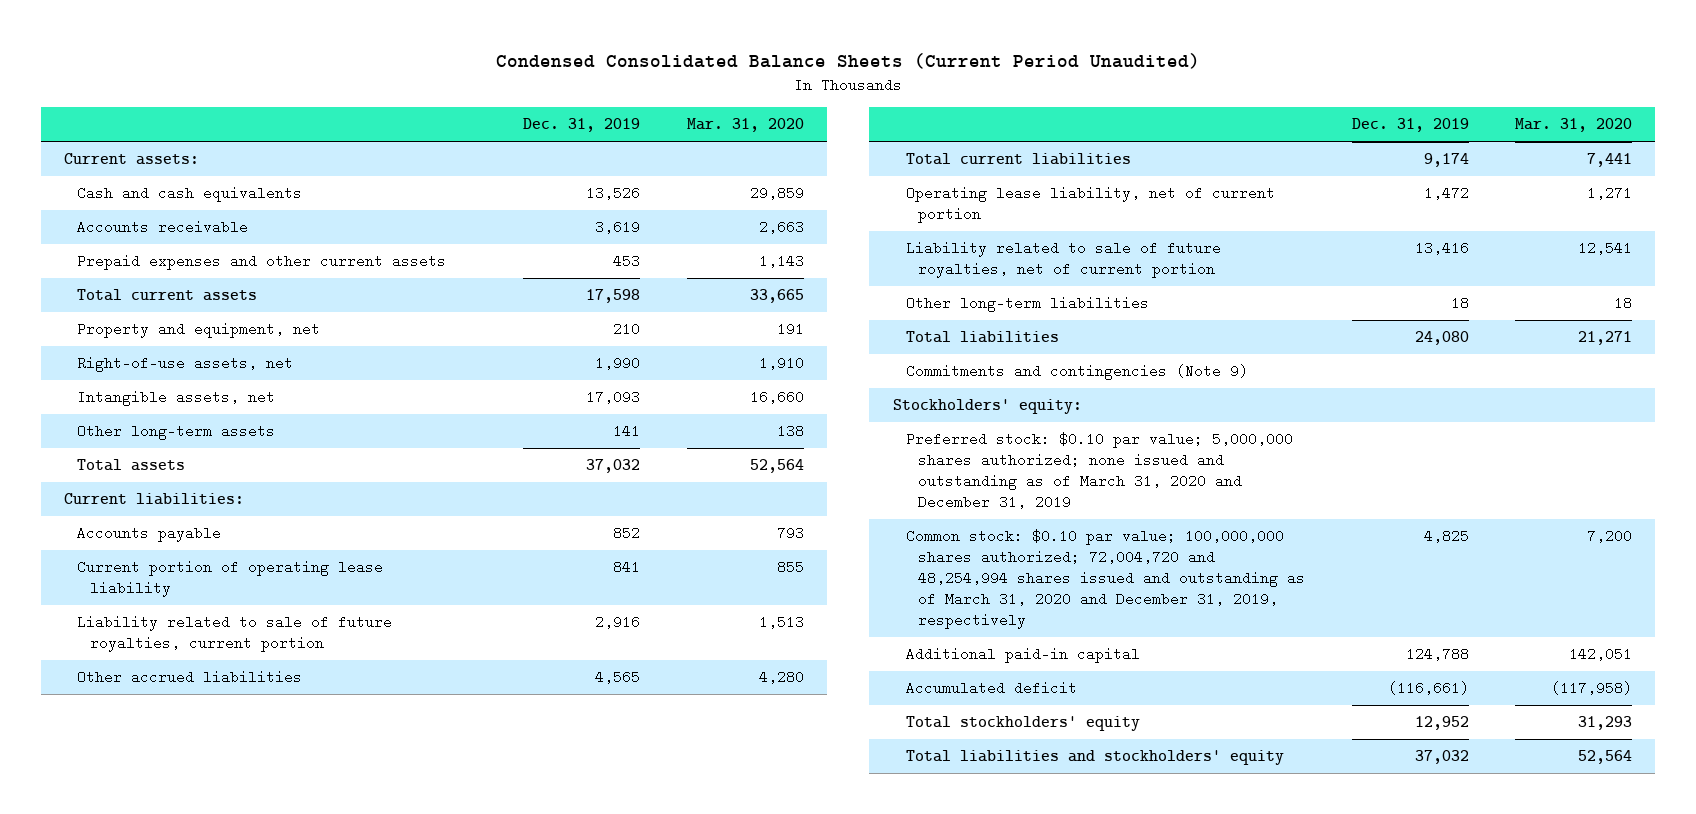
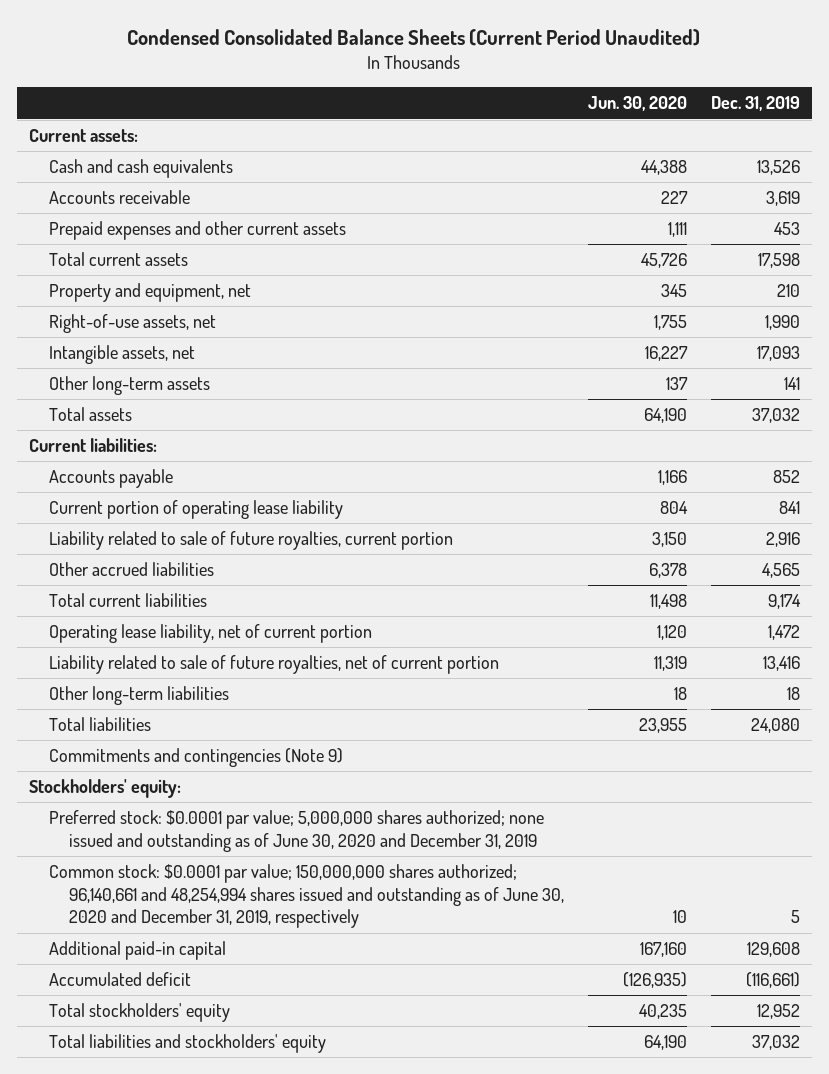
- | Dec. 31, 2019 | Mar. 31, 2020
+ | Jun. 30, 2020 | Dec. 31, 2019
- Preferred stock: $0.10 par value; 5,000,000 shares authorized; none issued and outstanding as of March 31, 2020 and December 31, 2019
- Common stock: $0.10 par value; 100,000,000 shares authorized; 72,004,720 and 48,254,994 shares issued and outstanding as of March 31, 2020 and December 31, 2019, respectively | 4,825 | 7,200
- Additional paid-in capital | 124,788 | 142,051
+ Preferred stock: $0.0001 par value; 5,000,000 shares authorized; none issued and outstanding as of June 30, 2020 and December 31, 2019
+ Common stock: $0.0001 par value; 150,000,000 shares authorized; 96,140,661 and 48,254,994 shares issued and outstanding as of June 30, 2020 and December 31, 2019, respectively | 10 | 5
+ Additional paid-in capital | 167,160 | 129,608

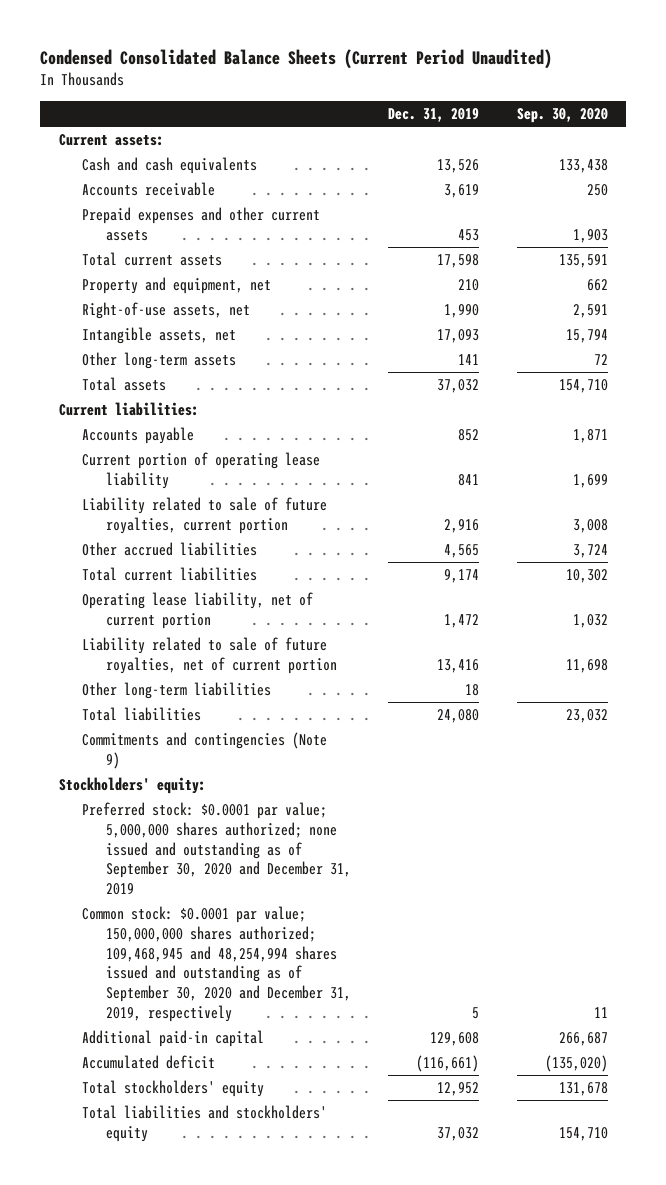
- | Jun. 30, 2020 | Dec. 31, 2019
+ | Dec. 31, 2019 | Sep. 30, 2020
- Preferred stock: $0.0001 par value; 5,000,000 shares authorized; none issued and outstanding as of June 30, 2020 and December 31, 2019
- Common stock: $0.0001 par value; 150,000,000 shares authorized; 96,140,661 and 48,254,994 shares issued and outstanding as of June 30, 2020 and December 31, 2019, respectively | 10 | 5
+ Preferred stock: $0.0001 par value; 5,000,000 shares authorized; none issued and outstanding as of September 30, 2020 and December 31, 2019
+ Common stock: $0.0001 par value; 150,000,000 shares authorized; 109,468,945 and 48,254,994 shares issued and outstanding as of September 30, 2020 and December 31, 2019, respectively | 5 | 11

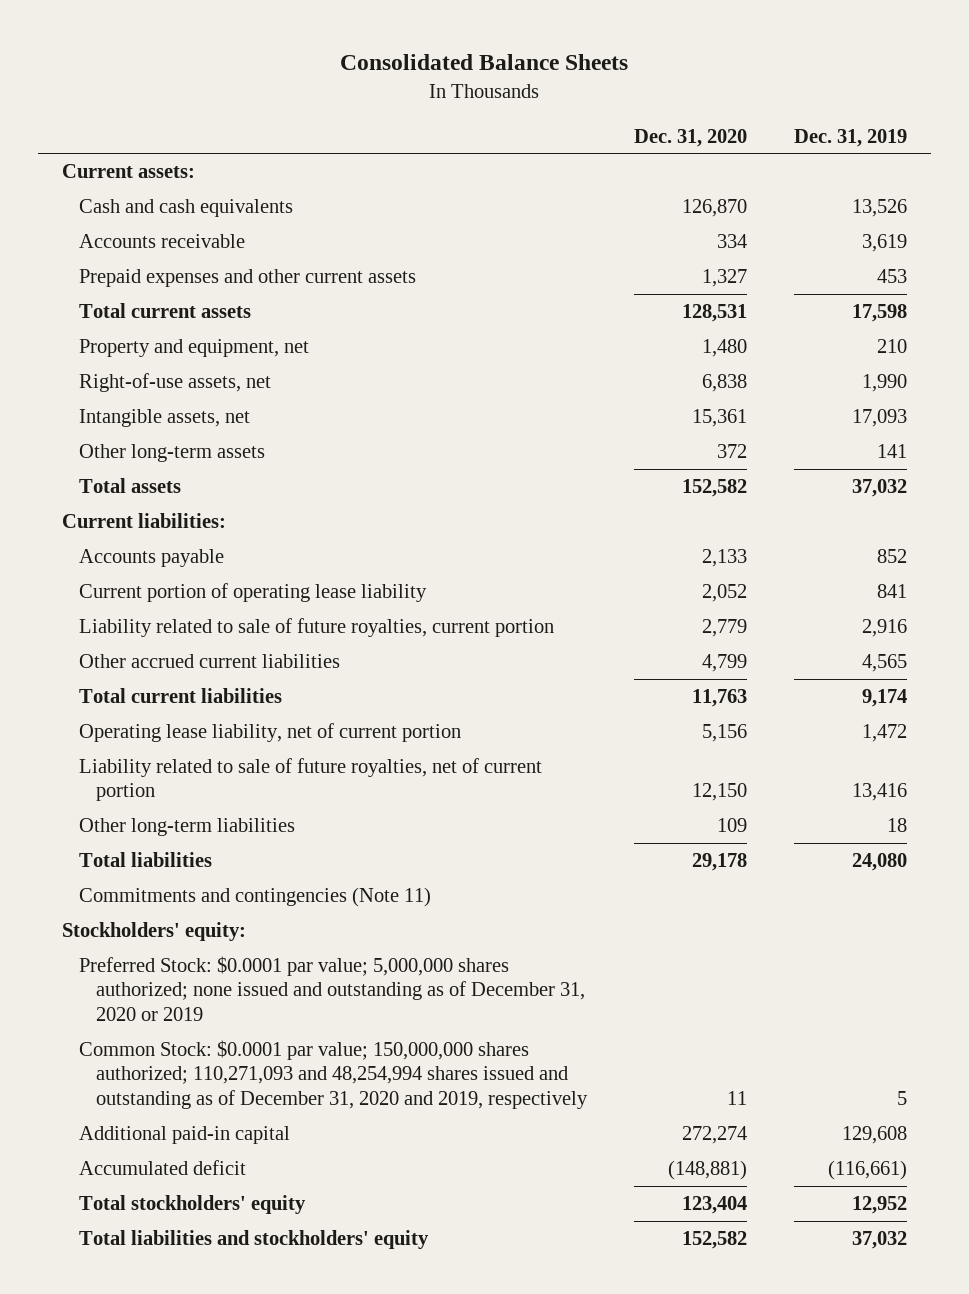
- Condensed Consolidated Balance Sheets (Current Period Unaudited)
+ Consolidated Balance Sheets
- | Dec. 31, 2019 | Sep. 30, 2020
+ | Dec. 31, 2020 | Dec. 31, 2019
- Other accrued liabilities | 4,565 | 3,724
+ Other accrued current liabilities | 4,799 | 4,565
- Commitments and contingencies (Note 9)
+ Commitments and contingencies (Note 11)
- Preferred stock: $0.0001 par value; 5,000,000 shares authorized; none issued and outstanding as of September 30, 2020 and December 31, 2019
- Common stock: $0.0001 par value; 150,000,000 shares authorized; 109,468,945 and 48,254,994 shares issued and outstanding as of September 30, 2020 and December 31, 2019, respectively | 5 | 11
+ Preferred Stock: $0.0001 par value; 5,000,000 shares authorized; none issued and outstanding as of December 31, 2020 or 2019
+ Common Stock: $0.0001 par value; 150,000,000 shares authorized; 110,271,093 and 48,254,994 shares issued and outstanding as of December 31, 2020 and 2019, respectively | 11 | 5

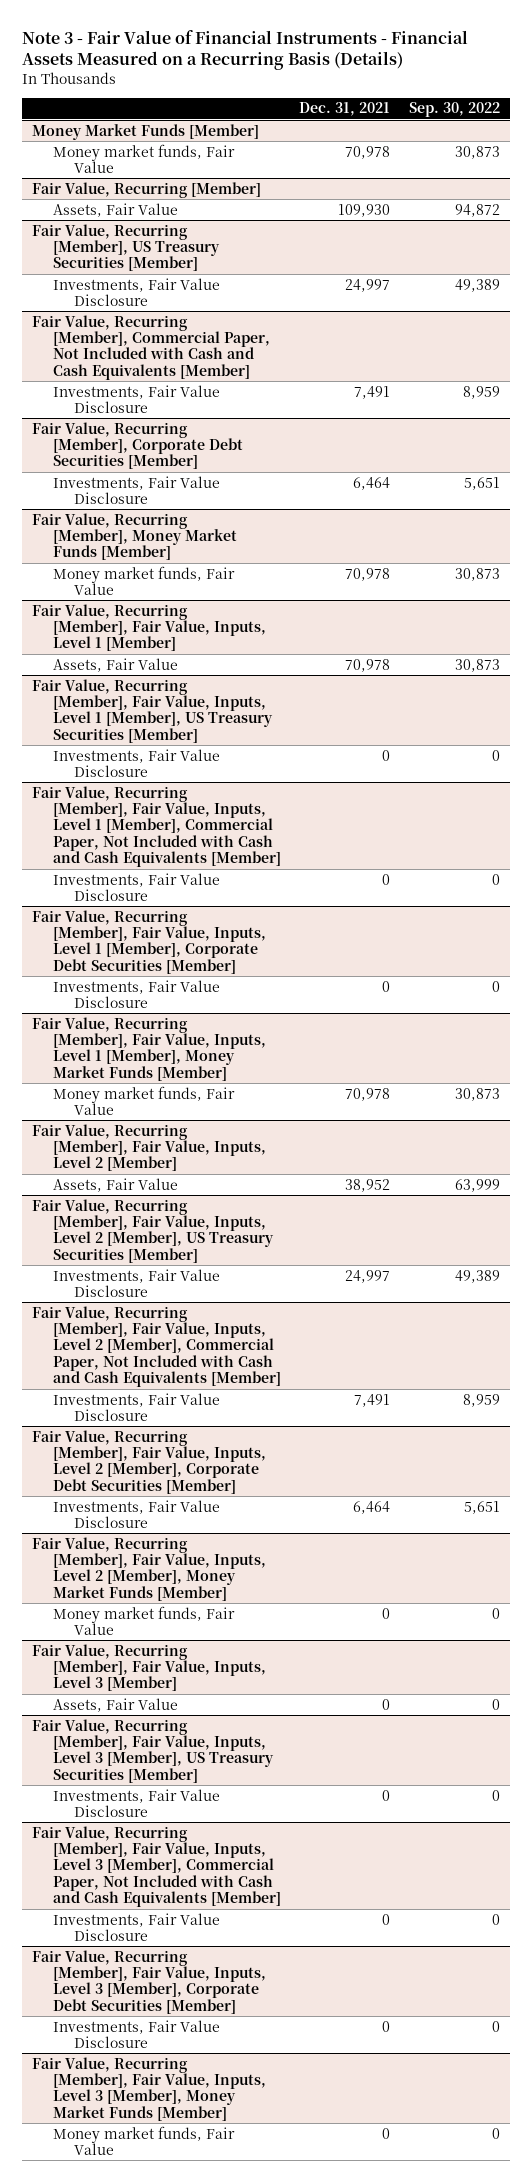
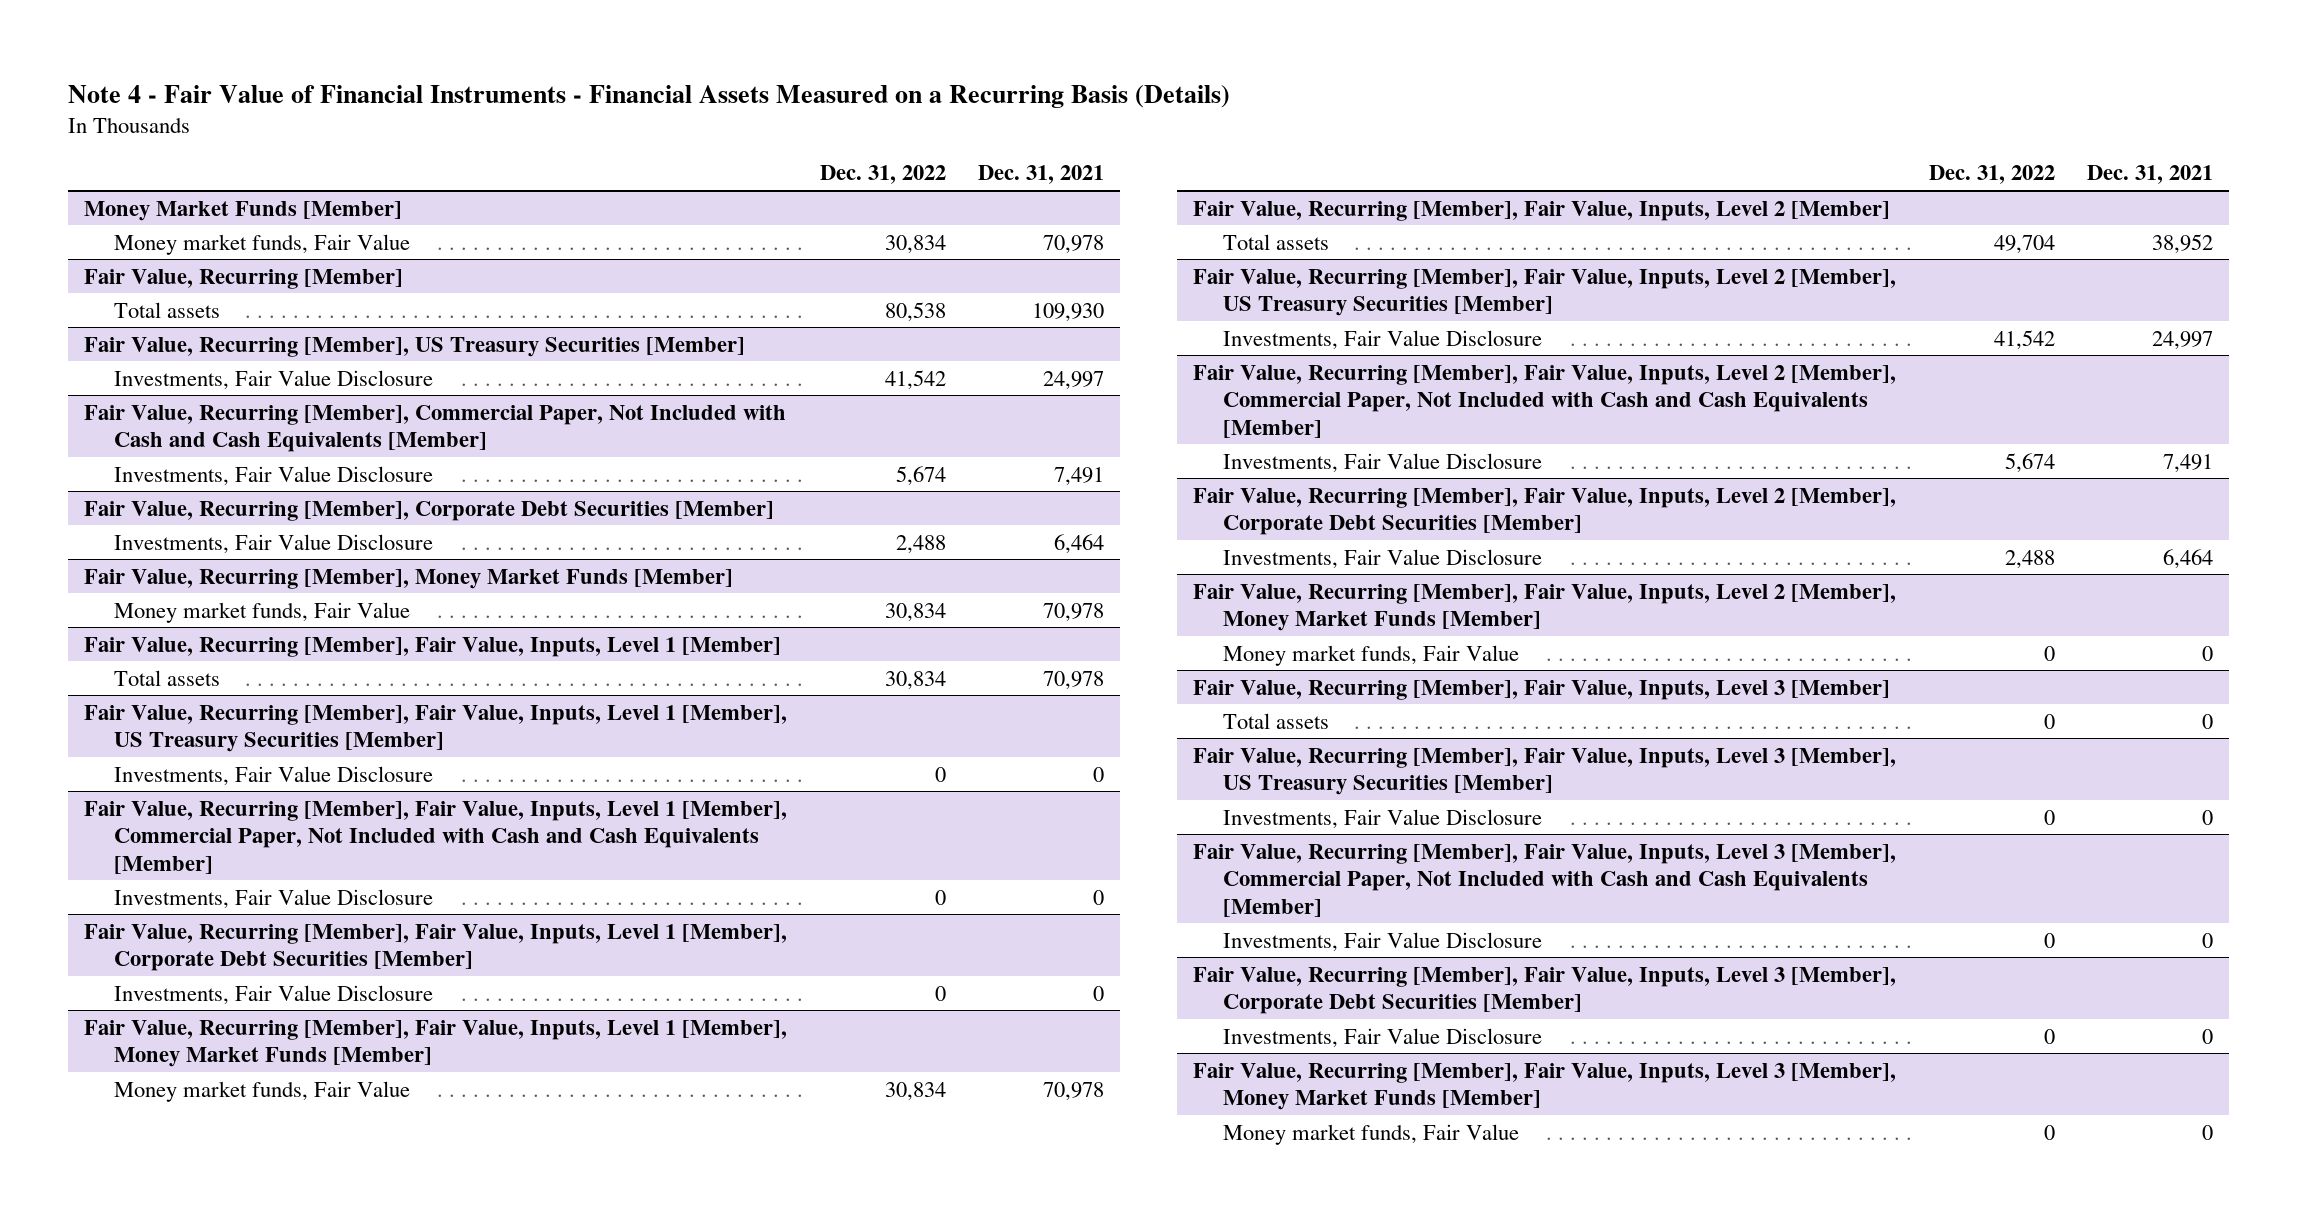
- Note 3 - Fair Value of Financial Instruments - Financial Assets Measured on a Recurring Basis (Details)
+ Note 4 - Fair Value of Financial Instruments - Financial Assets Measured on a Recurring Basis (Details)
- | Dec. 31, 2021 | Sep. 30, 2022
+ | Dec. 31, 2022 | Dec. 31, 2021
@ Fair Value, Recurring [Member]
- Assets, Fair Value | 109,930 | 94,872
+ Total assets | 80,538 | 109,930
@ Fair Value, Recurring [Member], Fair Value, Inputs, Level 1 [Member]
- Assets, Fair Value | 70,978 | 30,873
+ Total assets | 30,834 | 70,978
@ Fair Value, Recurring [Member], Fair Value, Inputs, Level 2 [Member]
- Assets, Fair Value | 38,952 | 63,999
+ Total assets | 49,704 | 38,952
@ Fair Value, Recurring [Member], Fair Value, Inputs, Level 3 [Member]
- Assets, Fair Value | 0 | 0
+ Total assets | 0 | 0

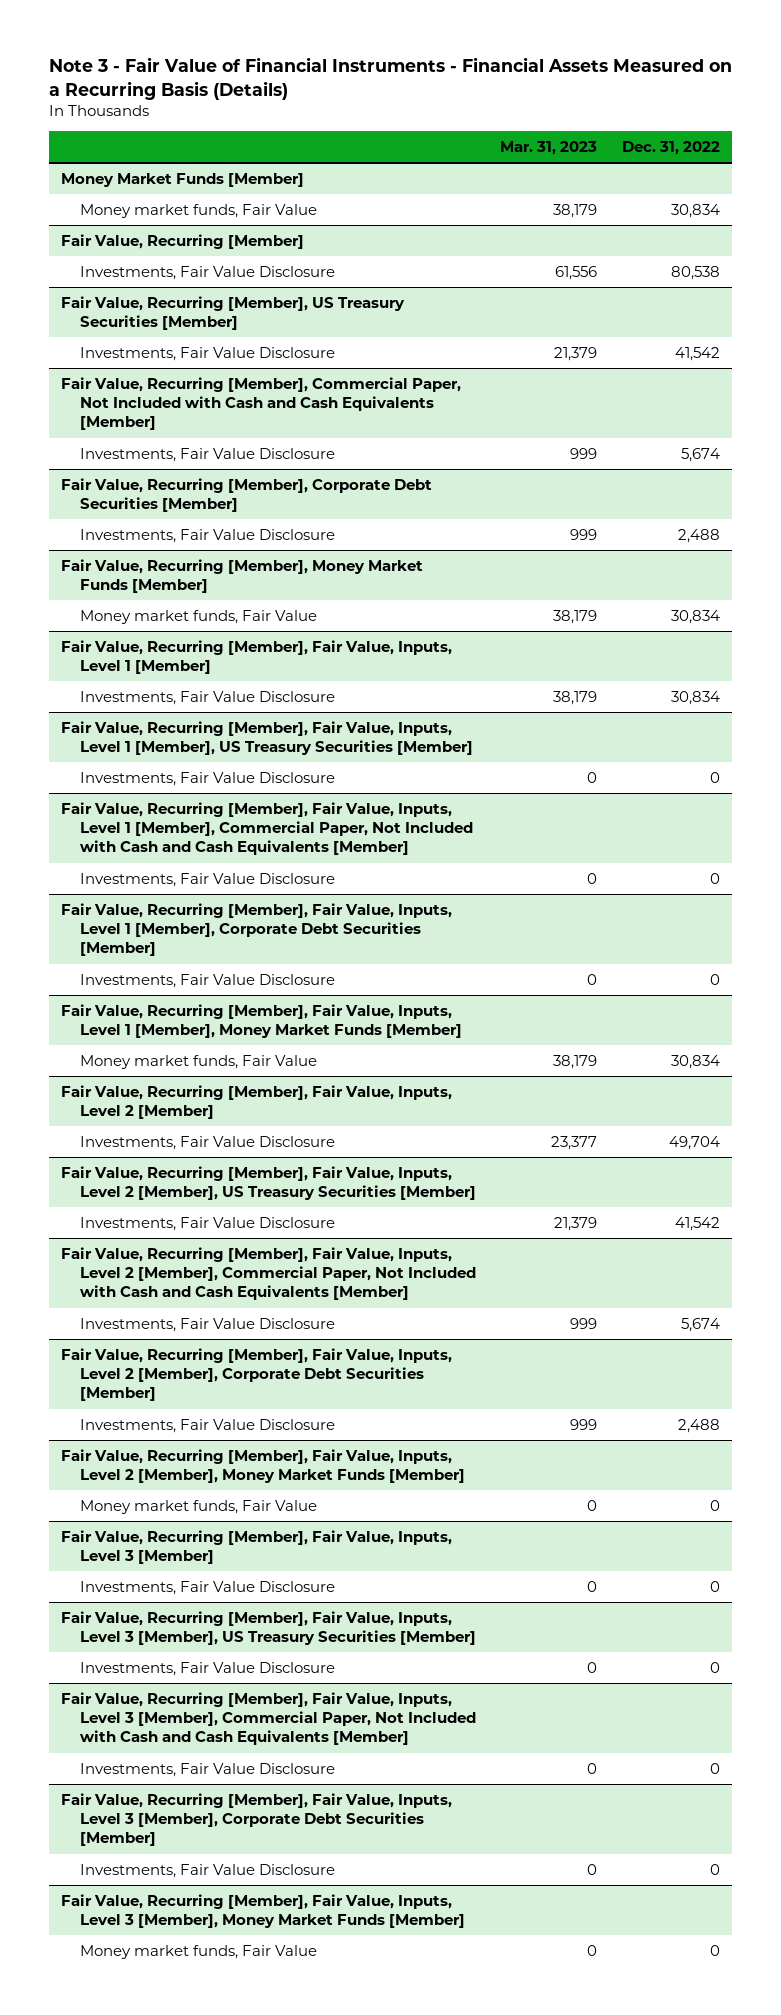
- Note 4 - Fair Value of Financial Instruments - Financial Assets Measured on a Recurring Basis (Details)
+ Note 3 - Fair Value of Financial Instruments - Financial Assets Measured on a Recurring Basis (Details)
- | Dec. 31, 2022 | Dec. 31, 2021
+ | Mar. 31, 2023 | Dec. 31, 2022
@ Fair Value, Recurring [Member]
- Total assets | 80,538 | 109,930
+ Investments, Fair Value Disclosure | 61,556 | 80,538
@ Fair Value, Recurring [Member], Fair Value, Inputs, Level 1 [Member]
- Total assets | 30,834 | 70,978
+ Investments, Fair Value Disclosure | 38,179 | 30,834
@ Fair Value, Recurring [Member], Fair Value, Inputs, Level 2 [Member]
- Total assets | 49,704 | 38,952
+ Investments, Fair Value Disclosure | 23,377 | 49,704
@ Fair Value, Recurring [Member], Fair Value, Inputs, Level 3 [Member]
- Total assets | 0 | 0
+ Investments, Fair Value Disclosure | 0 | 0

